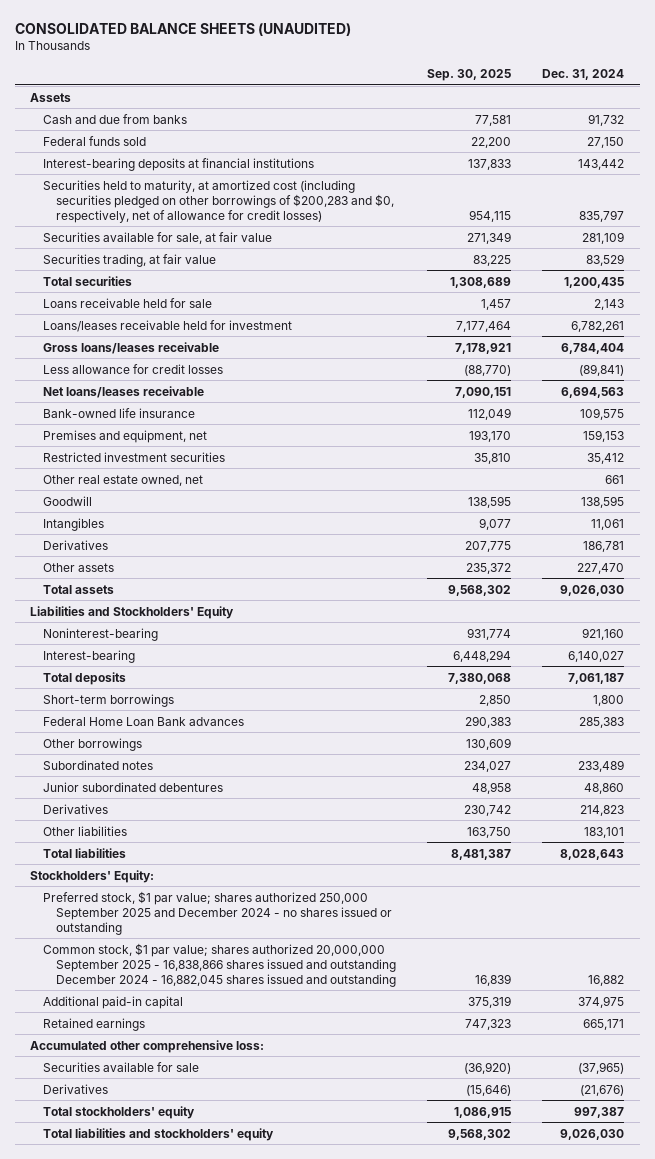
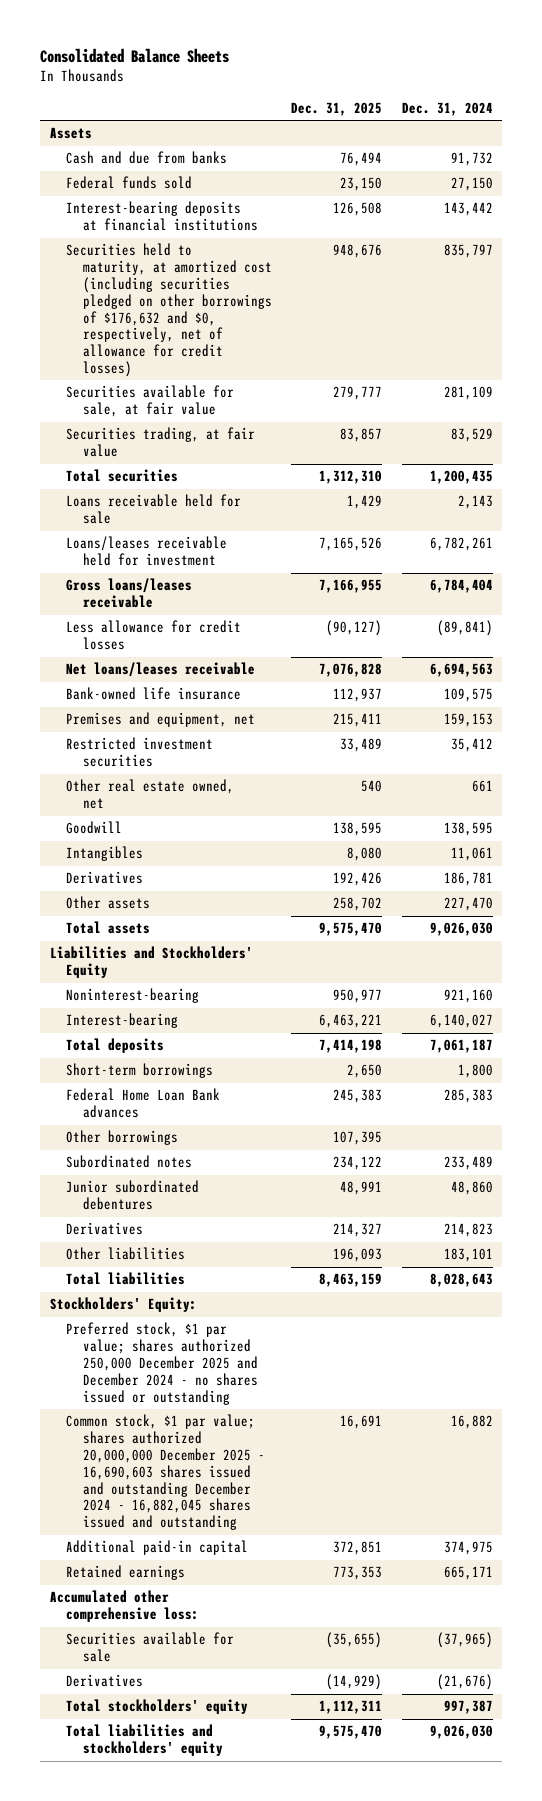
- CONSOLIDATED BALANCE SHEETS (UNAUDITED)
+ Consolidated Balance Sheets
- | Sep. 30, 2025 | Dec. 31, 2024
+ | Dec. 31, 2025 | Dec. 31, 2024
- Securities held to maturity, at amortized cost (including securities pledged on other borrowings of $200,283 and $0, respectively, net of allowance for credit losses) | 954,115 | 835,797
+ Securities held to maturity, at amortized cost (including securities pledged on other borrowings of $176,632 and $0, respectively, net of allowance for credit losses) | 948,676 | 835,797
- Preferred stock, $1 par value; shares authorized 250,000 September 2025 and December 2024 - no shares issued or outstanding
- Common stock, $1 par value; shares authorized 20,000,000 September 2025 - 16,838,866 shares issued and outstanding December 2024 - 16,882,045 shares issued and outstanding | 16,839 | 16,882
+ Preferred stock, $1 par value; shares authorized 250,000 December 2025 and December 2024 - no shares issued or outstanding
+ Common stock, $1 par value; shares authorized 20,000,000 December 2025 - 16,690,603 shares issued and outstanding December 2024 - 16,882,045 shares issued and outstanding | 16,691 | 16,882

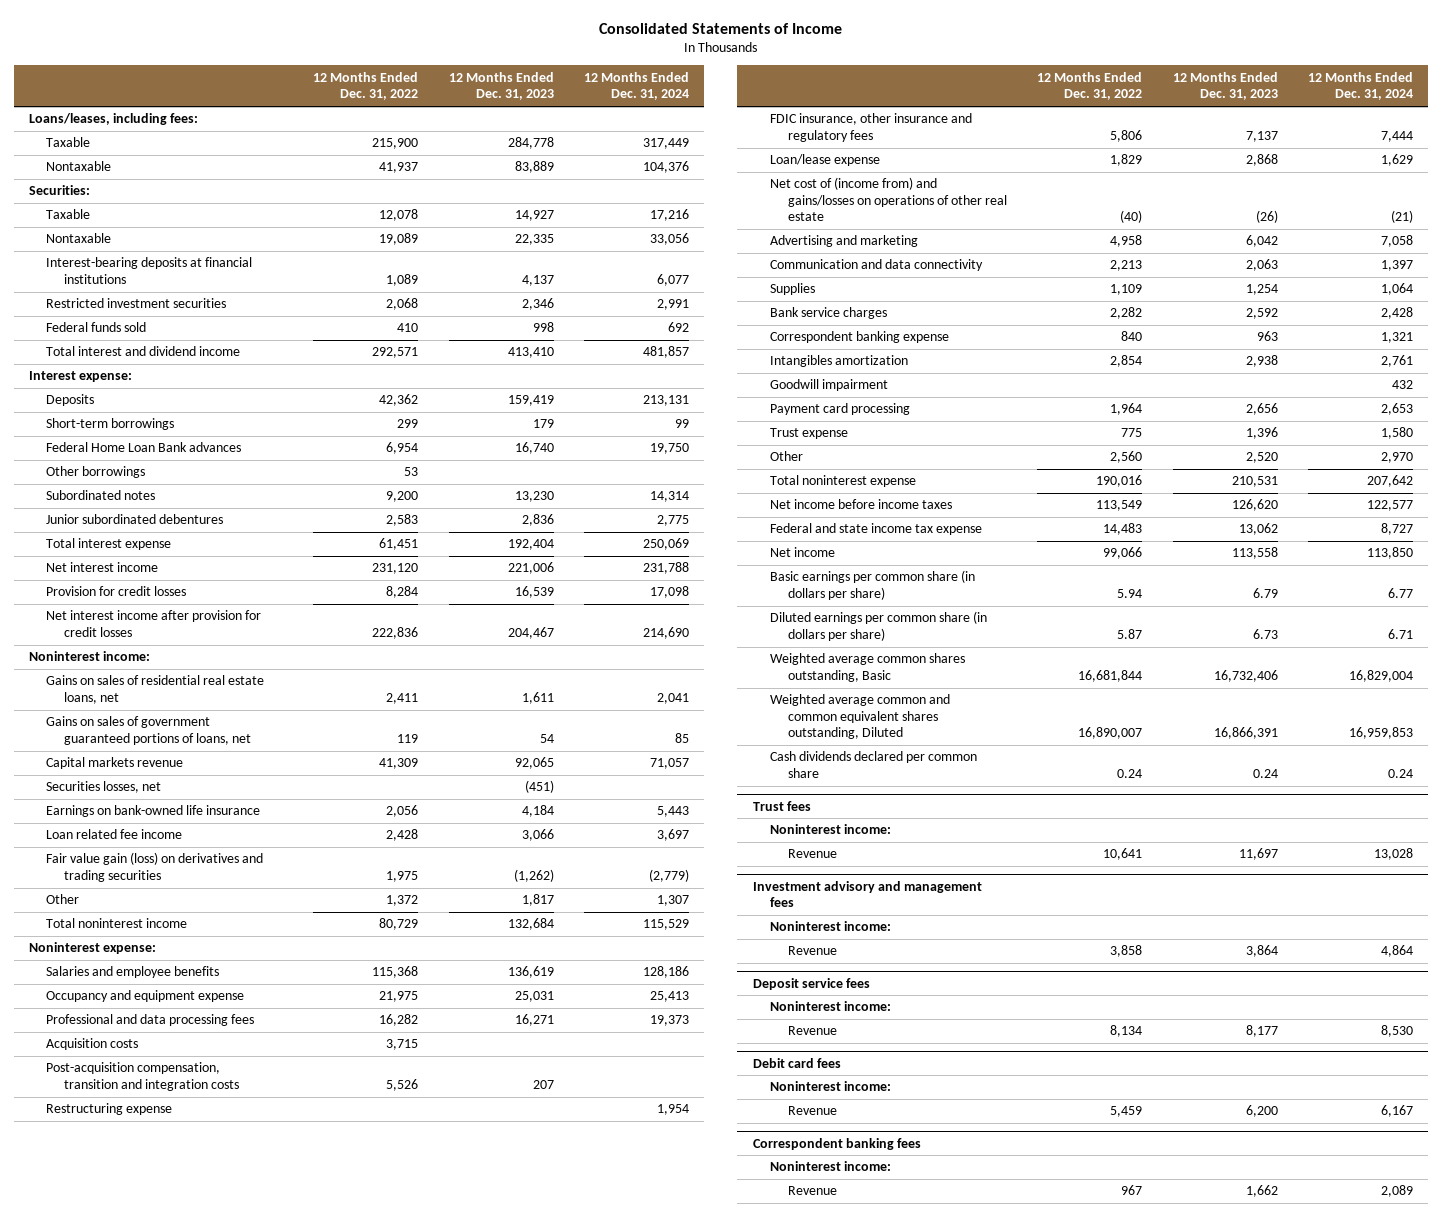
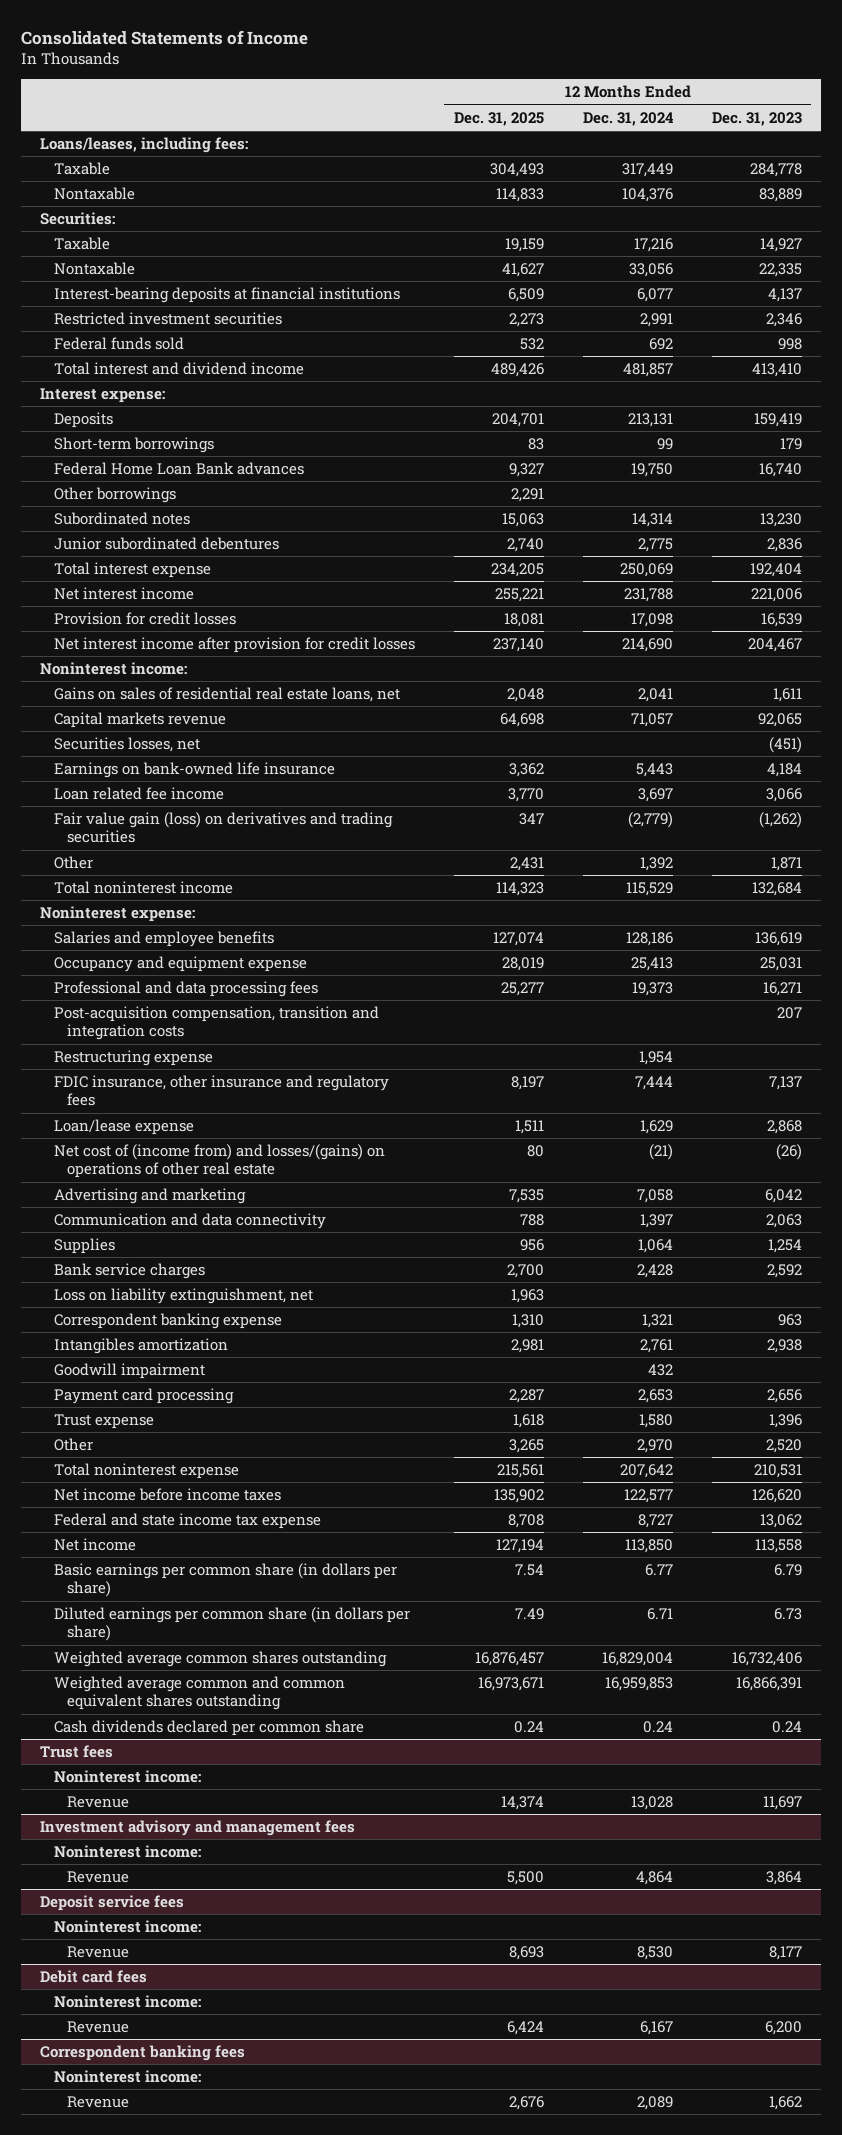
- | 12 Months Ended Dec. 31, 2022 | 12 Months Ended Dec. 31, 2023 | 12 Months Ended Dec. 31, 2024
+ | 12 Months Ended Dec. 31, 2025 | 12 Months Ended Dec. 31, 2024 | 12 Months Ended Dec. 31, 2023
- Gains on sales of government guaranteed portions of loans, net | 119 | 54 | 85
- Other | 1,372 | 1,817 | 1,307
+ Other | 2,431 | 1,392 | 1,871
- Acquisition costs | 3,715 | |
- Net cost of (income from) and gains/losses on operations of other real estate | (40) | (26) | (21)
+ Net cost of (income from) and losses/(gains) on operations of other real estate | 80 | (21) | (26)
+ Loss on liability extinguishment, net | 1,963 | |
- Weighted average common shares outstanding, Basic | 16,681,844 | 16,732,406 | 16,829,004
- Weighted average common and common equivalent shares outstanding, Diluted | 16,890,007 | 16,866,391 | 16,959,853
+ Weighted average common shares outstanding | 16,876,457 | 16,829,004 | 16,732,406
+ Weighted average common and common equivalent shares outstanding | 16,973,671 | 16,959,853 | 16,866,391

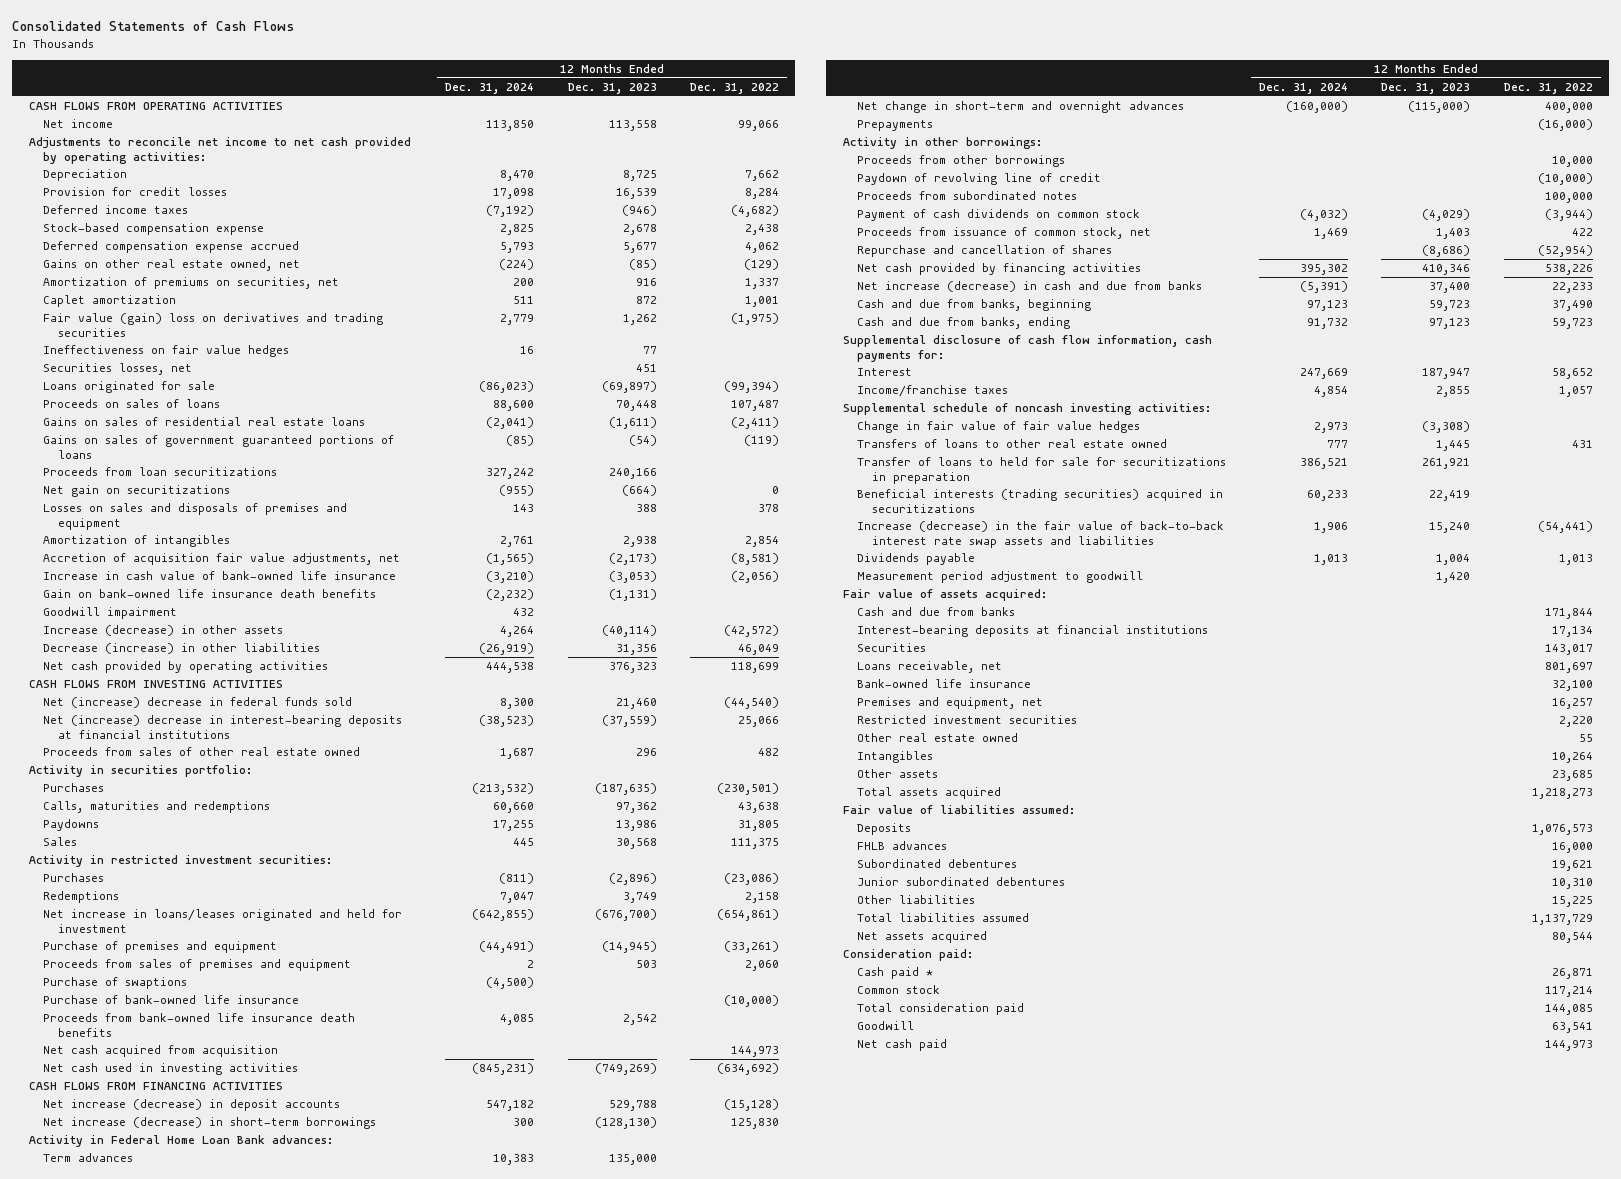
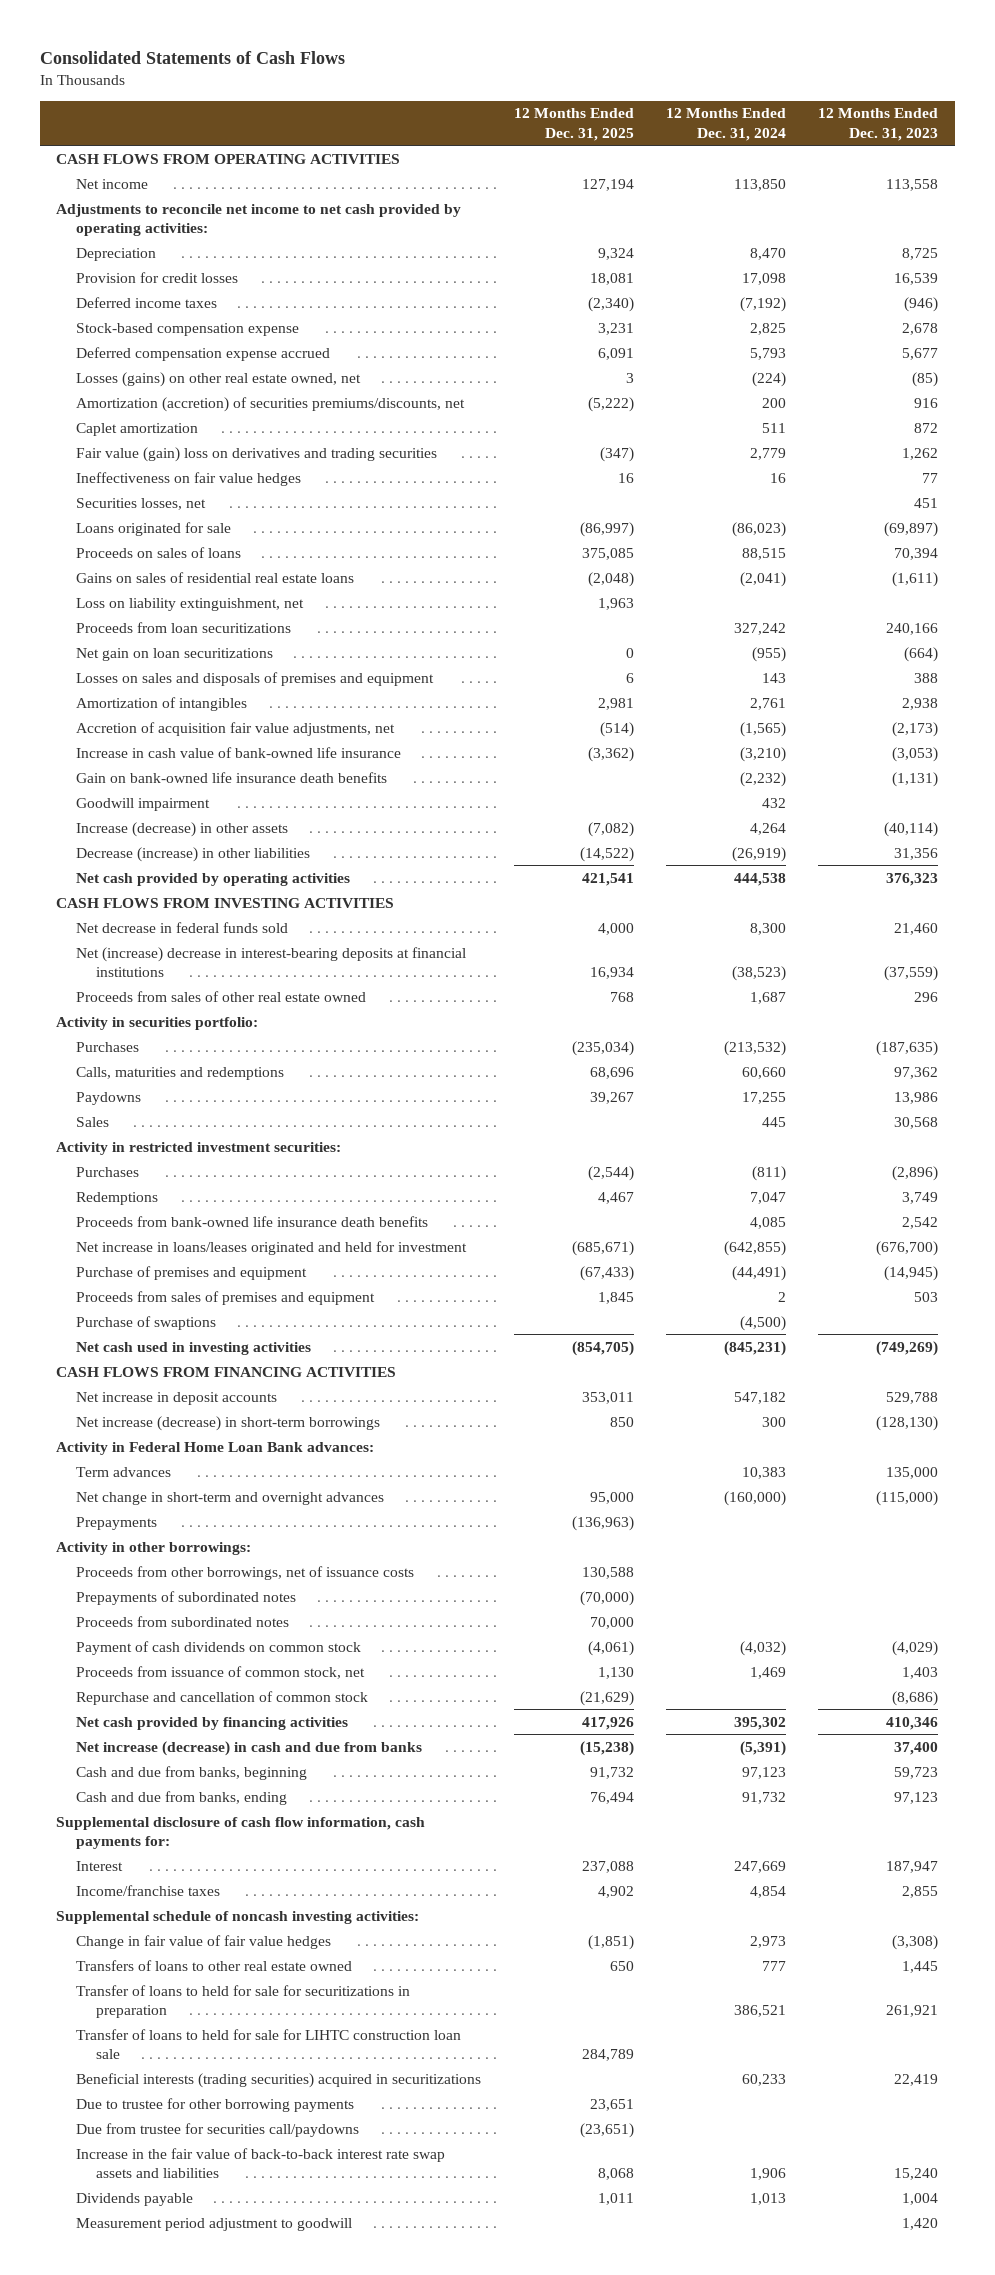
- | 12 Months Ended Dec. 31, 2024 | 12 Months Ended Dec. 31, 2023 | 12 Months Ended Dec. 31, 2022
+ | 12 Months Ended Dec. 31, 2025 | 12 Months Ended Dec. 31, 2024 | 12 Months Ended Dec. 31, 2023
- Gains on other real estate owned, net | (224) | (85) | (129)
- Amortization of premiums on securities, net | 200 | 916 | 1,337
+ Losses (gains) on other real estate owned, net | 3 | (224) | (85)
+ Amortization (accretion) of securities premiums/discounts, net | (5,222) | 200 | 916
- Proceeds on sales of loans | 88,600 | 70,448 | 107,487
+ Proceeds on sales of loans | 375,085 | 88,515 | 70,394
- Gains on sales of government guaranteed portions of loans | (85) | (54) | (119)
+ Loss on liability extinguishment, net | 1,963 | |
- Net gain on securitizations | (955) | (664) | 0
+ Net gain on loan securitizations | 0 | (955) | (664)
- Net (increase) decrease in federal funds sold | 8,300 | 21,460 | (44,540)
+ Net decrease in federal funds sold | 4,000 | 8,300 | 21,460
moved up: Proceeds from bank-owned life insurance death benefits | | 4,085 | 2,542
- Purchase of bank-owned life insurance | | | (10,000)
- Net cash acquired from acquisition | | | 144,973
- Net increase (decrease) in deposit accounts | 547,182 | 529,788 | (15,128)
+ Net increase in deposit accounts | 353,011 | 547,182 | 529,788
- Proceeds from other borrowings | | | 10,000
- Paydown of revolving line of credit | | | (10,000)
+ Proceeds from other borrowings, net of issuance costs | 130,588 | |
+ Prepayments of subordinated notes | (70,000) | |
- Repurchase and cancellation of shares | | (8,686) | (52,954)
+ Repurchase and cancellation of common stock | (21,629) | | (8,686)
+ Transfer of loans to held for sale for LIHTC construction loan sale | 284,789 | |
- Increase (decrease) in the fair value of back-to-back interest rate swap assets and liabilities | 1,906 | 15,240 | (54,441)
+ Due to trustee for other borrowing payments | 23,651 | |
+ Due from trustee for securities call/paydowns | (23,651) | |
+ Increase in the fair value of back-to-back interest rate swap assets and liabilities | 8,068 | 1,906 | 15,240
- Fair value of assets acquired:
- Cash and due from banks | | | 171,844
- Interest-bearing deposits at financial institutions | | | 17,134
- Securities | | | 143,017
- Loans receivable, net | | | 801,697
- Bank-owned life insurance | | | 32,100
- Premises and equipment, net | | | 16,257
- Restricted investment securities | | | 2,220
- Other real estate owned | | | 55
- Intangibles | | | 10,264
- Other assets | | | 23,685
- Total assets acquired | | | 1,218,273
- Fair value of liabilities assumed:
- Deposits | | | 1,076,573
- FHLB advances | | | 16,000
- Subordinated debentures | | | 19,621
- Junior subordinated debentures | | | 10,310
- Other liabilities | | | 15,225
- Total liabilities assumed | | | 1,137,729
- Net assets acquired | | | 80,544
- Consideration paid:
- Cash paid * | | | 26,871
- Common stock | | | 117,214
- Total consideration paid | | | 144,085
- Goodwill | | | 63,541
- Net cash paid | | | 144,973

